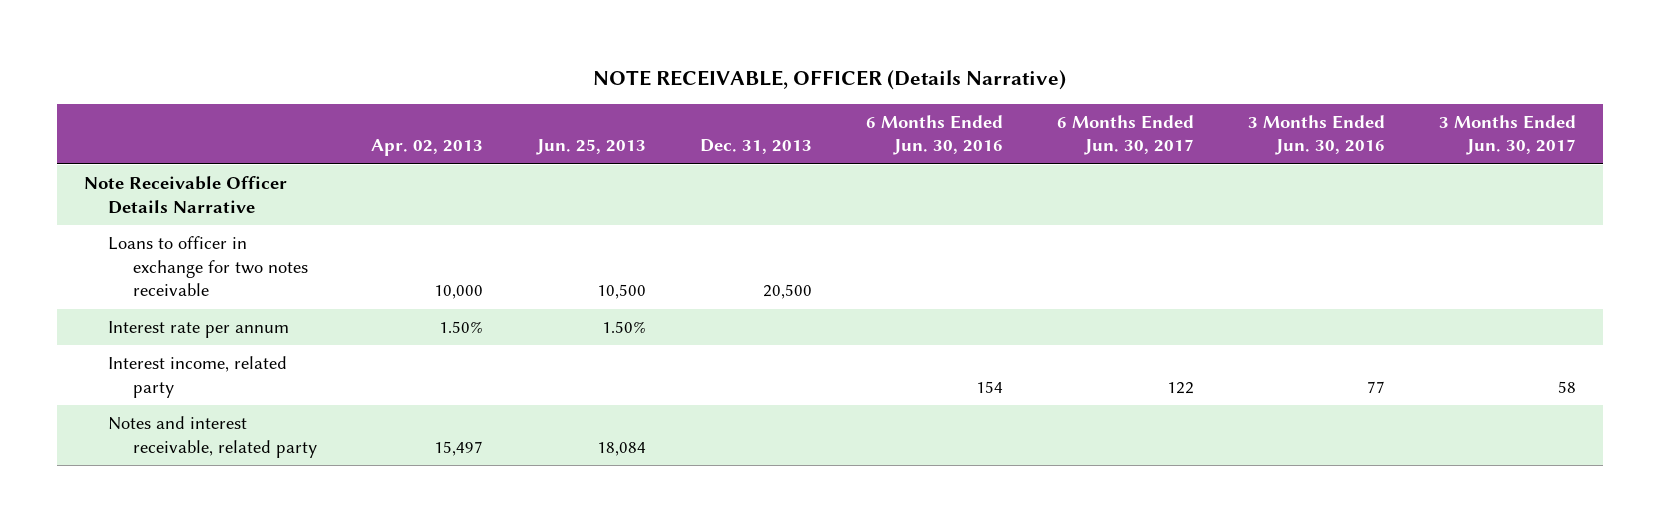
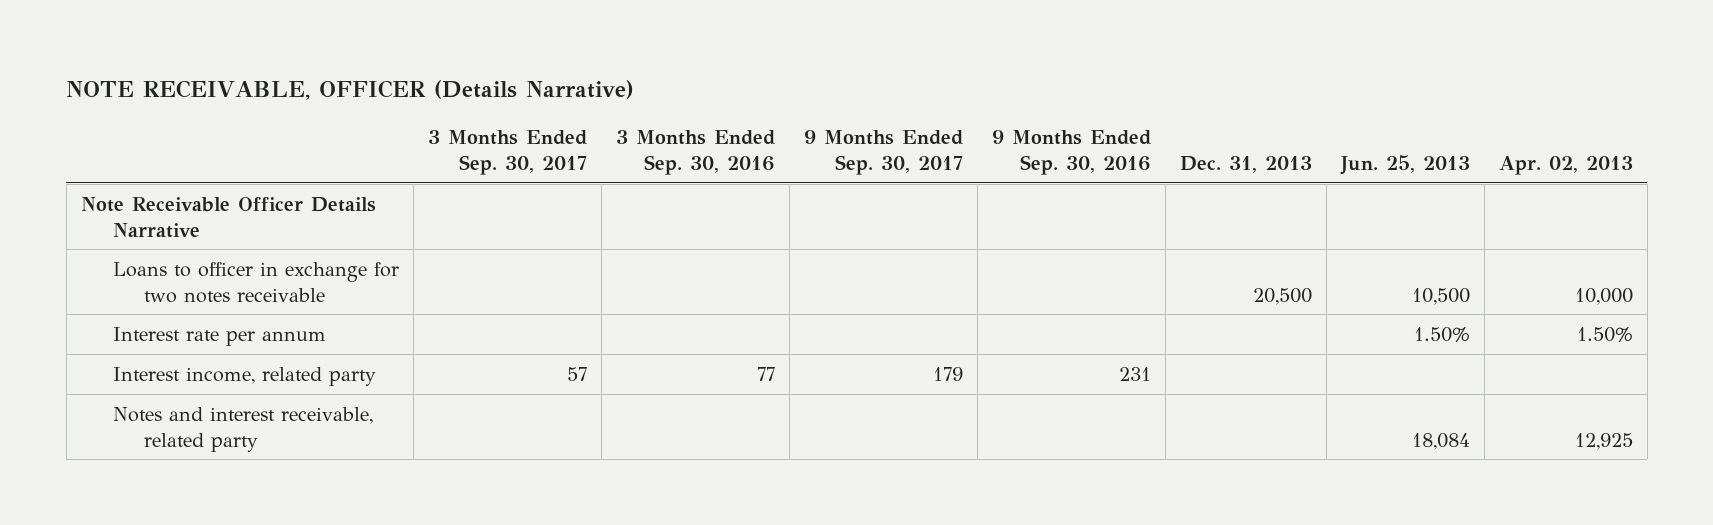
- | Apr. 02, 2013 | Jun. 25, 2013 | Dec. 31, 2013 | 6 Months Ended Jun. 30, 2016 | 6 Months Ended Jun. 30, 2017 | 3 Months Ended Jun. 30, 2016 | 3 Months Ended Jun. 30, 2017
+ | 3 Months Ended Sep. 30, 2017 | 3 Months Ended Sep. 30, 2016 | 9 Months Ended Sep. 30, 2017 | 9 Months Ended Sep. 30, 2016 | Dec. 31, 2013 | Jun. 25, 2013 | Apr. 02, 2013
- Notes and interest receivable, related party | 15,497 | 18,084 | | | | |
+ Notes and interest receivable, related party | | | | | | 18,084 | 12,925

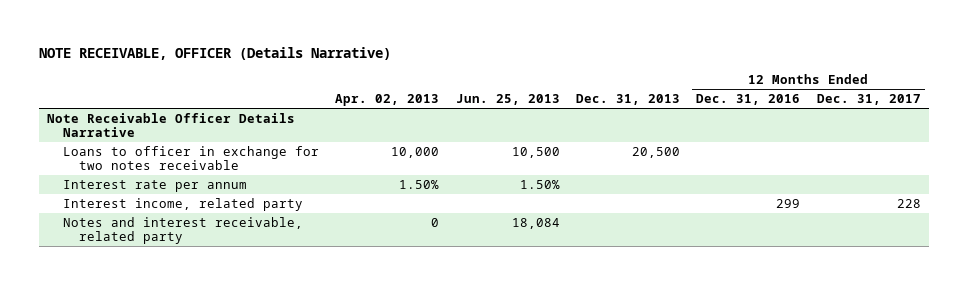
- | 3 Months Ended Sep. 30, 2017 | 3 Months Ended Sep. 30, 2016 | 9 Months Ended Sep. 30, 2017 | 9 Months Ended Sep. 30, 2016 | Dec. 31, 2013 | Jun. 25, 2013 | Apr. 02, 2013
+ | Apr. 02, 2013 | Jun. 25, 2013 | Dec. 31, 2013 | 12 Months Ended Dec. 31, 2016 | 12 Months Ended Dec. 31, 2017
- Notes and interest receivable, related party | | | | | | 18,084 | 12,925
+ Notes and interest receivable, related party | 0 | 18,084 | | |

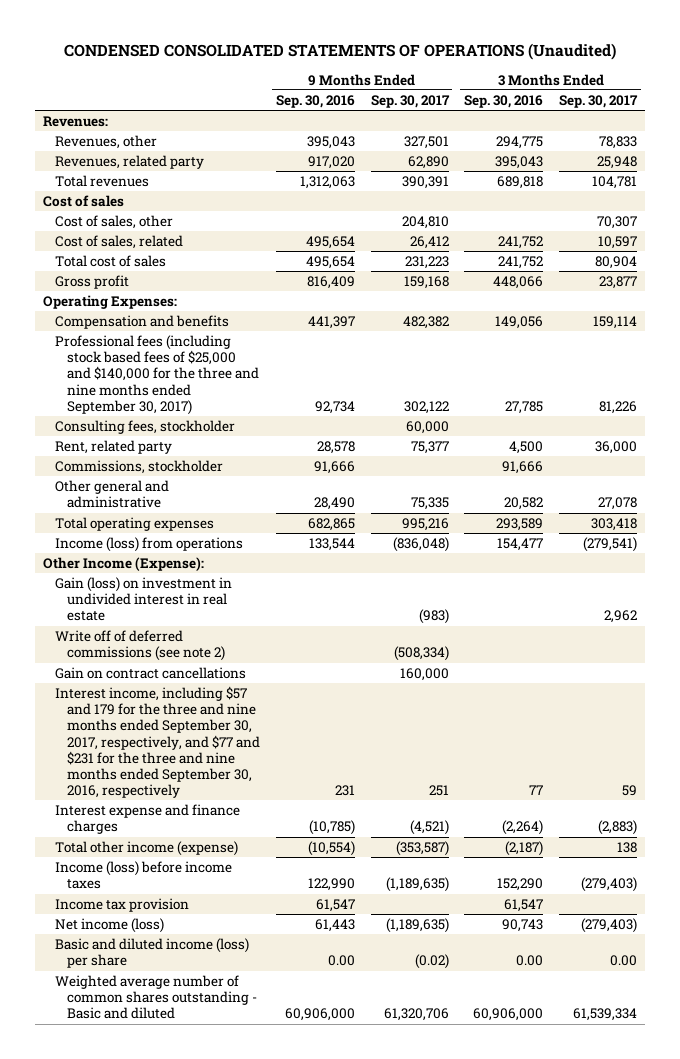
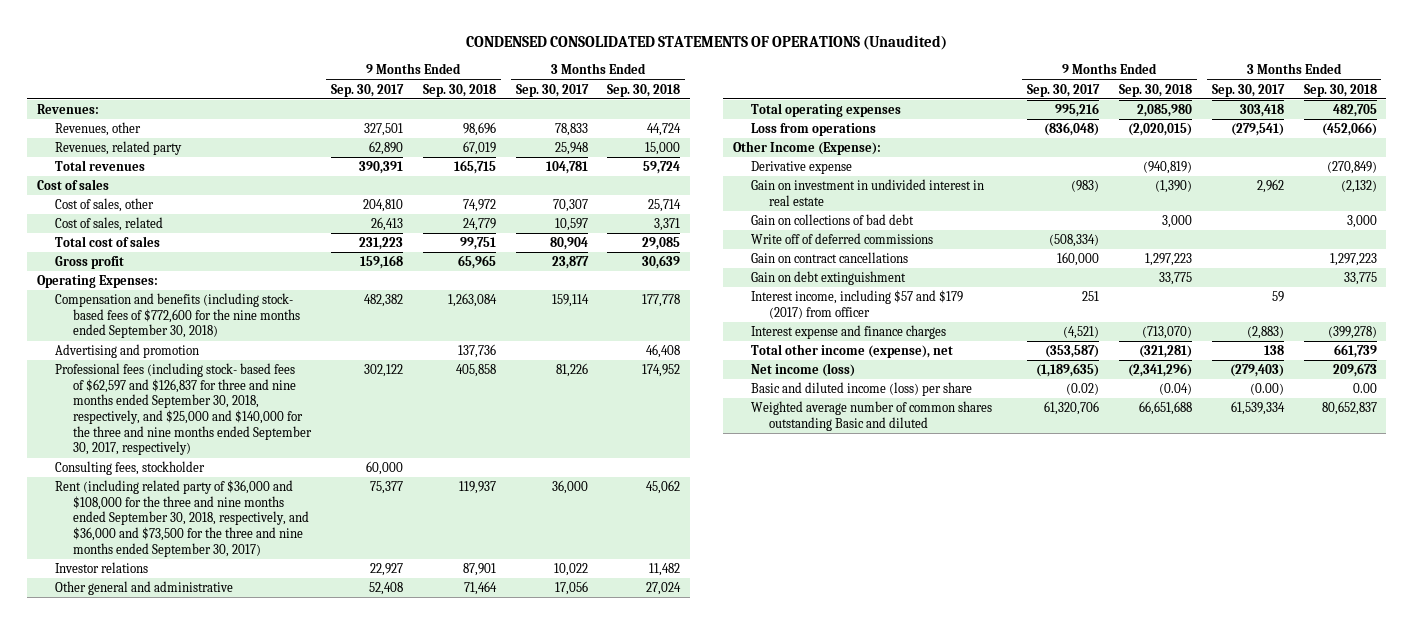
- | 9 Months Ended Sep. 30, 2016 | 9 Months Ended Sep. 30, 2017 | 3 Months Ended Sep. 30, 2016 | 3 Months Ended Sep. 30, 2017
+ | 9 Months Ended Sep. 30, 2017 | 9 Months Ended Sep. 30, 2018 | 3 Months Ended Sep. 30, 2017 | 3 Months Ended Sep. 30, 2018
- Cost of sales, related | 495,654 | 26,412 | 241,752 | 10,597
+ Cost of sales, related | 26,413 | 24,779 | 10,597 | 3,371
- Compensation and benefits | 441,397 | 482,382 | 149,056 | 159,114
- Professional fees (including stock based fees of $25,000 and $140,000 for the three and nine months ended September 30, 2017) | 92,734 | 302,122 | 27,785 | 81,226
+ Compensation and benefits (including stock- based fees of $772,600 for the nine months ended September 30, 2018) | 482,382 | 1,263,084 | 159,114 | 177,778
+ Advertising and promotion | | 137,736 | | 46,408
+ Professional fees (including stock- based fees of $62,597 and $126,837 for three and nine months ended September 30, 2018, respectively, and $25,000 and $140,000 for the three and nine months ended September 30, 2017, respectively) | 302,122 | 405,858 | 81,226 | 174,952
- Rent, related party | 28,578 | 75,377 | 4,500 | 36,000
- Commissions, stockholder | 91,666 | | 91,666 |
- Other general and administrative | 28,490 | 75,335 | 20,582 | 27,078
+ Rent (including related party of $36,000 and $108,000 for the three and nine months ended September 30, 2018, respectively, and $36,000 and $73,500 for the three and nine months ended September 30, 2017) | 75,377 | 119,937 | 36,000 | 45,062
+ Investor relations | 22,927 | 87,901 | 10,022 | 11,482
+ Other general and administrative | 52,408 | 71,464 | 17,056 | 27,024
- Income (loss) from operations | 133,544 | (836,048) | 154,477 | (279,541)
+ Loss from operations | (836,048) | (2,020,015) | (279,541) | (452,066)
- Gain (loss) on investment in undivided interest in real estate | | (983) | | 2,962
- Write off of deferred commissions (see note 2) | | (508,334) | |
+ Derivative expense | | (940,819) | | (270,849)
+ Gain on investment in undivided interest in real estate | (983) | (1,390) | 2,962 | (2,132)
+ Gain on collections of bad debt | | 3,000 | | 3,000
+ Write off of deferred commissions | (508,334) | | |
- Interest income, including $57 and 179 for the three and nine months ended September 30, 2017, respectively, and $77 and $231 for the three and nine months ended September 30, 2016, respectively | 231 | 251 | 77 | 59
+ Gain on debt extinguishment | | 33,775 | | 33,775
+ Interest income, including $57 and $179 (2017) from officer | 251 | | 59 |
- Total other income (expense) | (10,554) | (353,587) | (2,187) | 138
- Income (loss) before income taxes | 122,990 | (1,189,635) | 152,290 | (279,403)
- Income tax provision | 61,547 | | 61,547 |
+ Total other income (expense), net | (353,587) | (321,281) | 138 | 661,739
- Basic and diluted income (loss) per share | 0.00 | (0.02) | 0.00 | 0.00
- Weighted average number of common shares outstanding - Basic and diluted | 60,906,000 | 61,320,706 | 60,906,000 | 61,539,334
+ Basic and diluted income (loss) per share | (0.02) | (0.04) | (0.00) | 0.00
+ Weighted average number of common shares outstanding Basic and diluted | 61,320,706 | 66,651,688 | 61,539,334 | 80,652,837

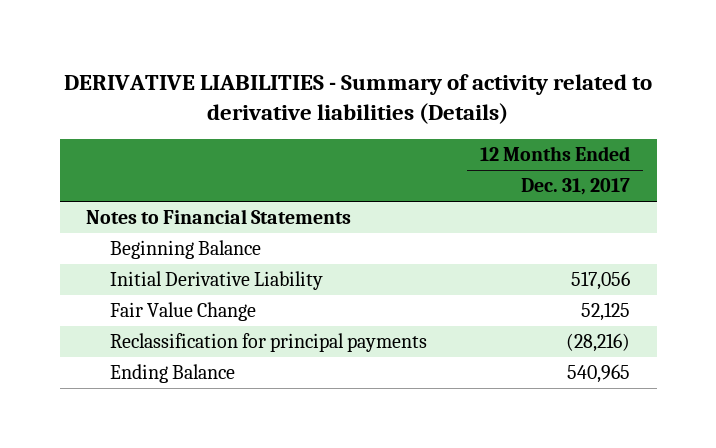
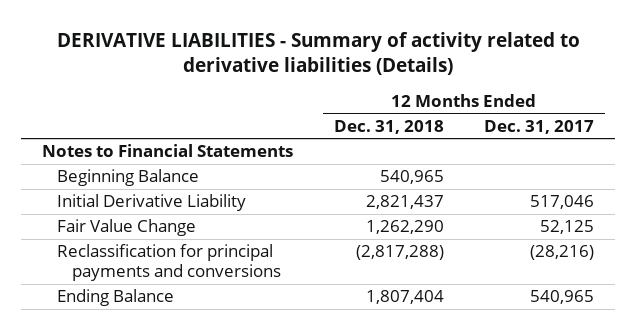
- | 12 Months Ended Dec. 31, 2017
+ | 12 Months Ended Dec. 31, 2018 | 12 Months Ended Dec. 31, 2017
- Initial Derivative Liability | 517,056
+ Initial Derivative Liability | 2,821,437 | 517,046
- Reclassification for principal payments | (28,216)
+ Reclassification for principal payments and conversions | (2,817,288) | (28,216)

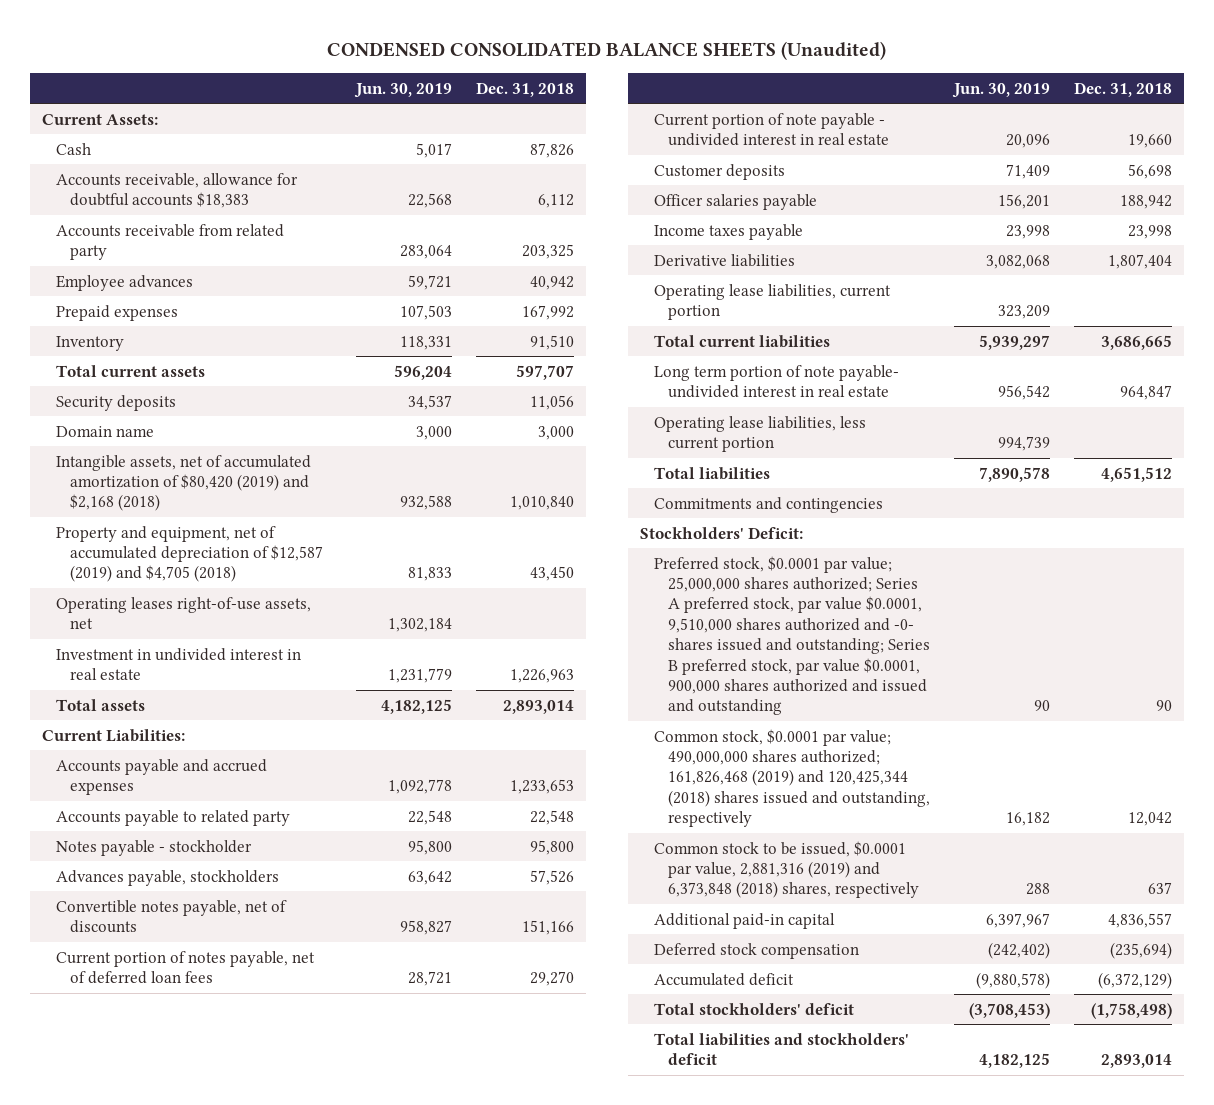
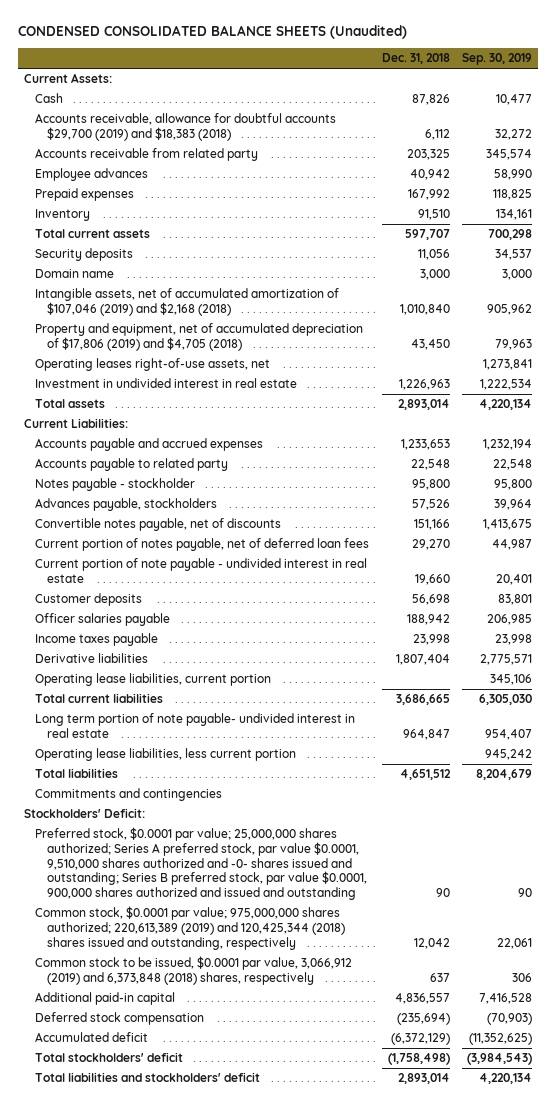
- | Jun. 30, 2019 | Dec. 31, 2018
+ | Dec. 31, 2018 | Sep. 30, 2019
- Accounts receivable, allowance for doubtful accounts $18,383 | 22,568 | 6,112
+ Accounts receivable, allowance for doubtful accounts $29,700 (2019) and $18,383 (2018) | 6,112 | 32,272
- Intangible assets, net of accumulated amortization of $80,420 (2019) and $2,168 (2018) | 932,588 | 1,010,840
- Property and equipment, net of accumulated depreciation of $12,587 (2019) and $4,705 (2018) | 81,833 | 43,450
+ Intangible assets, net of accumulated amortization of $107,046 (2019) and $2,168 (2018) | 1,010,840 | 905,962
+ Property and equipment, net of accumulated depreciation of $17,806 (2019) and $4,705 (2018) | 43,450 | 79,963
- Common stock, $0.0001 par value; 490,000,000 shares authorized; 161,826,468 (2019) and 120,425,344 (2018) shares issued and outstanding, respectively | 16,182 | 12,042
- Common stock to be issued, $0.0001 par value, 2,881,316 (2019) and 6,373,848 (2018) shares, respectively | 288 | 637
+ Common stock, $0.0001 par value; 975,000,000 shares authorized; 220,613,389 (2019) and 120,425,344 (2018) shares issued and outstanding, respectively | 12,042 | 22,061
+ Common stock to be issued, $0.0001 par value, 3,066,912 (2019) and 6,373,848 (2018) shares, respectively | 637 | 306

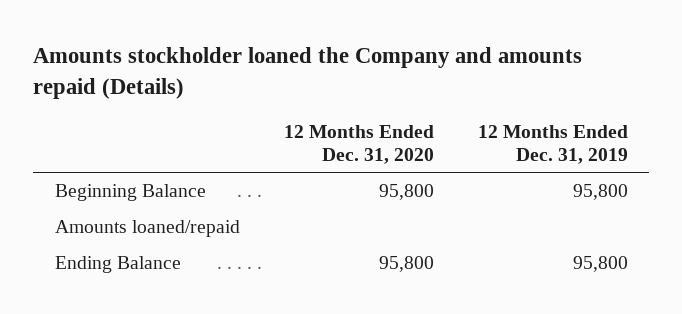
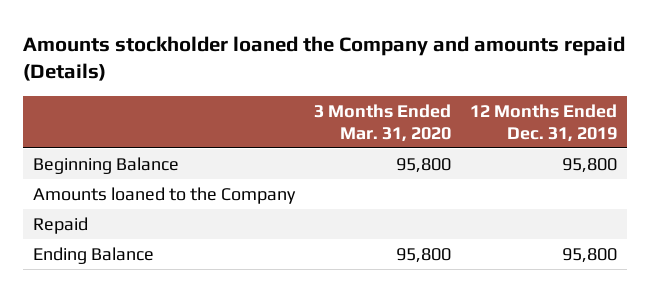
- | 12 Months Ended Dec. 31, 2020 | 12 Months Ended Dec. 31, 2019
+ | 3 Months Ended Mar. 31, 2020 | 12 Months Ended Dec. 31, 2019
- Amounts loaned/repaid
+ Amounts loaned to the Company
+ Repaid

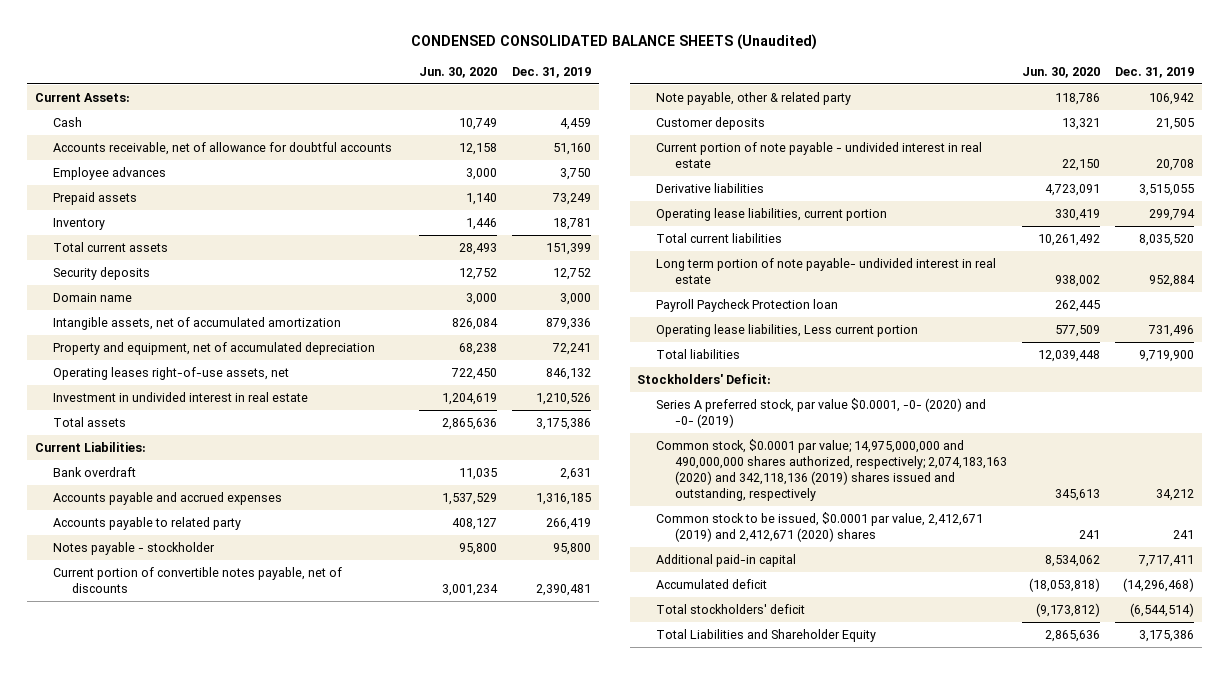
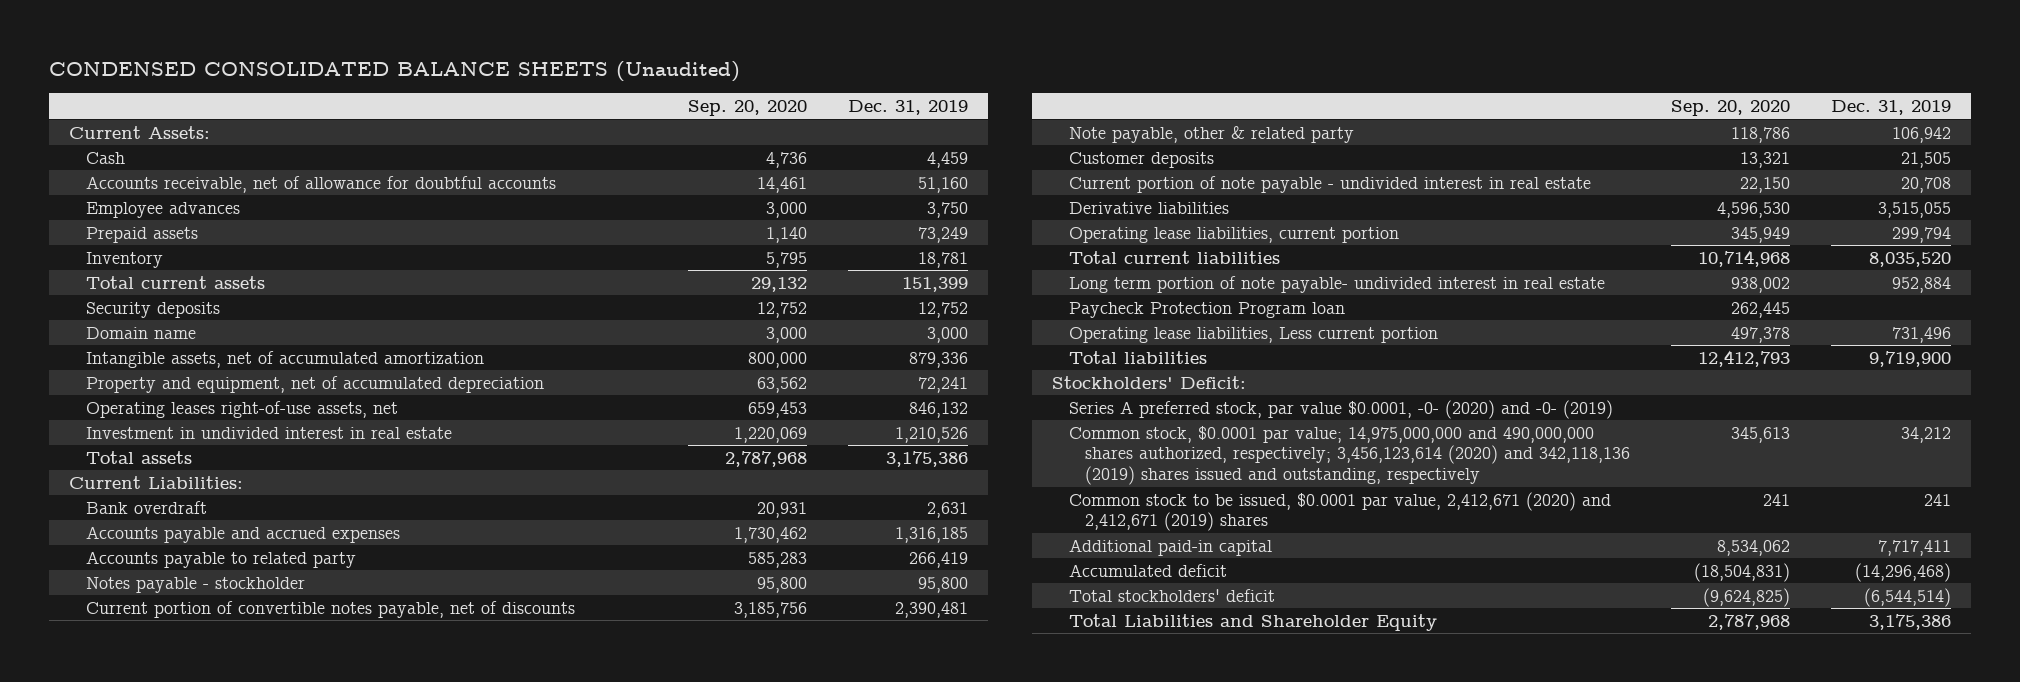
- | Jun. 30, 2020 | Dec. 31, 2019
+ | Sep. 20, 2020 | Dec. 31, 2019
- Payroll Paycheck Protection loan | 262,445 |
+ Paycheck Protection Program loan | 262,445 |
- Common stock, $0.0001 par value; 14,975,000,000 and 490,000,000 shares authorized, respectively; 2,074,183,163 (2020) and 342,118,136 (2019) shares issued and outstanding, respectively | 345,613 | 34,212
- Common stock to be issued, $0.0001 par value, 2,412,671 (2019) and 2,412,671 (2020) shares | 241 | 241
+ Common stock, $0.0001 par value; 14,975,000,000 and 490,000,000 shares authorized, respectively; 3,456,123,614 (2020) and 342,118,136 (2019) shares issued and outstanding, respectively | 345,613 | 34,212
+ Common stock to be issued, $0.0001 par value, 2,412,671 (2020) and 2,412,671 (2019) shares | 241 | 241

